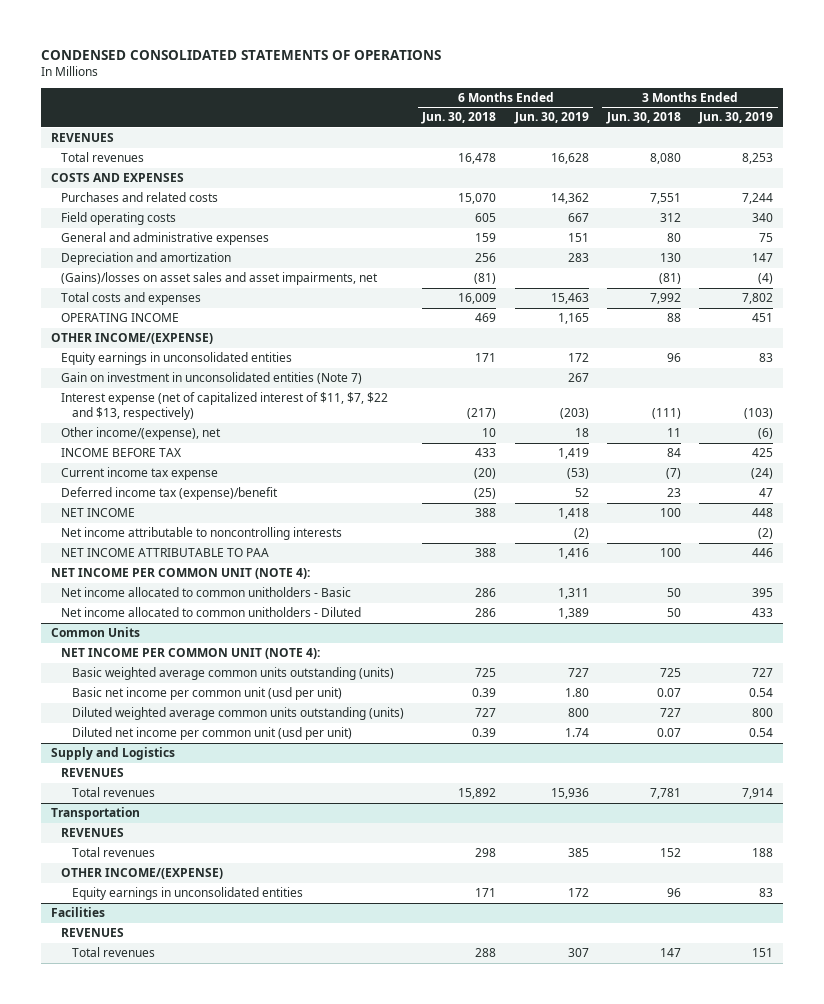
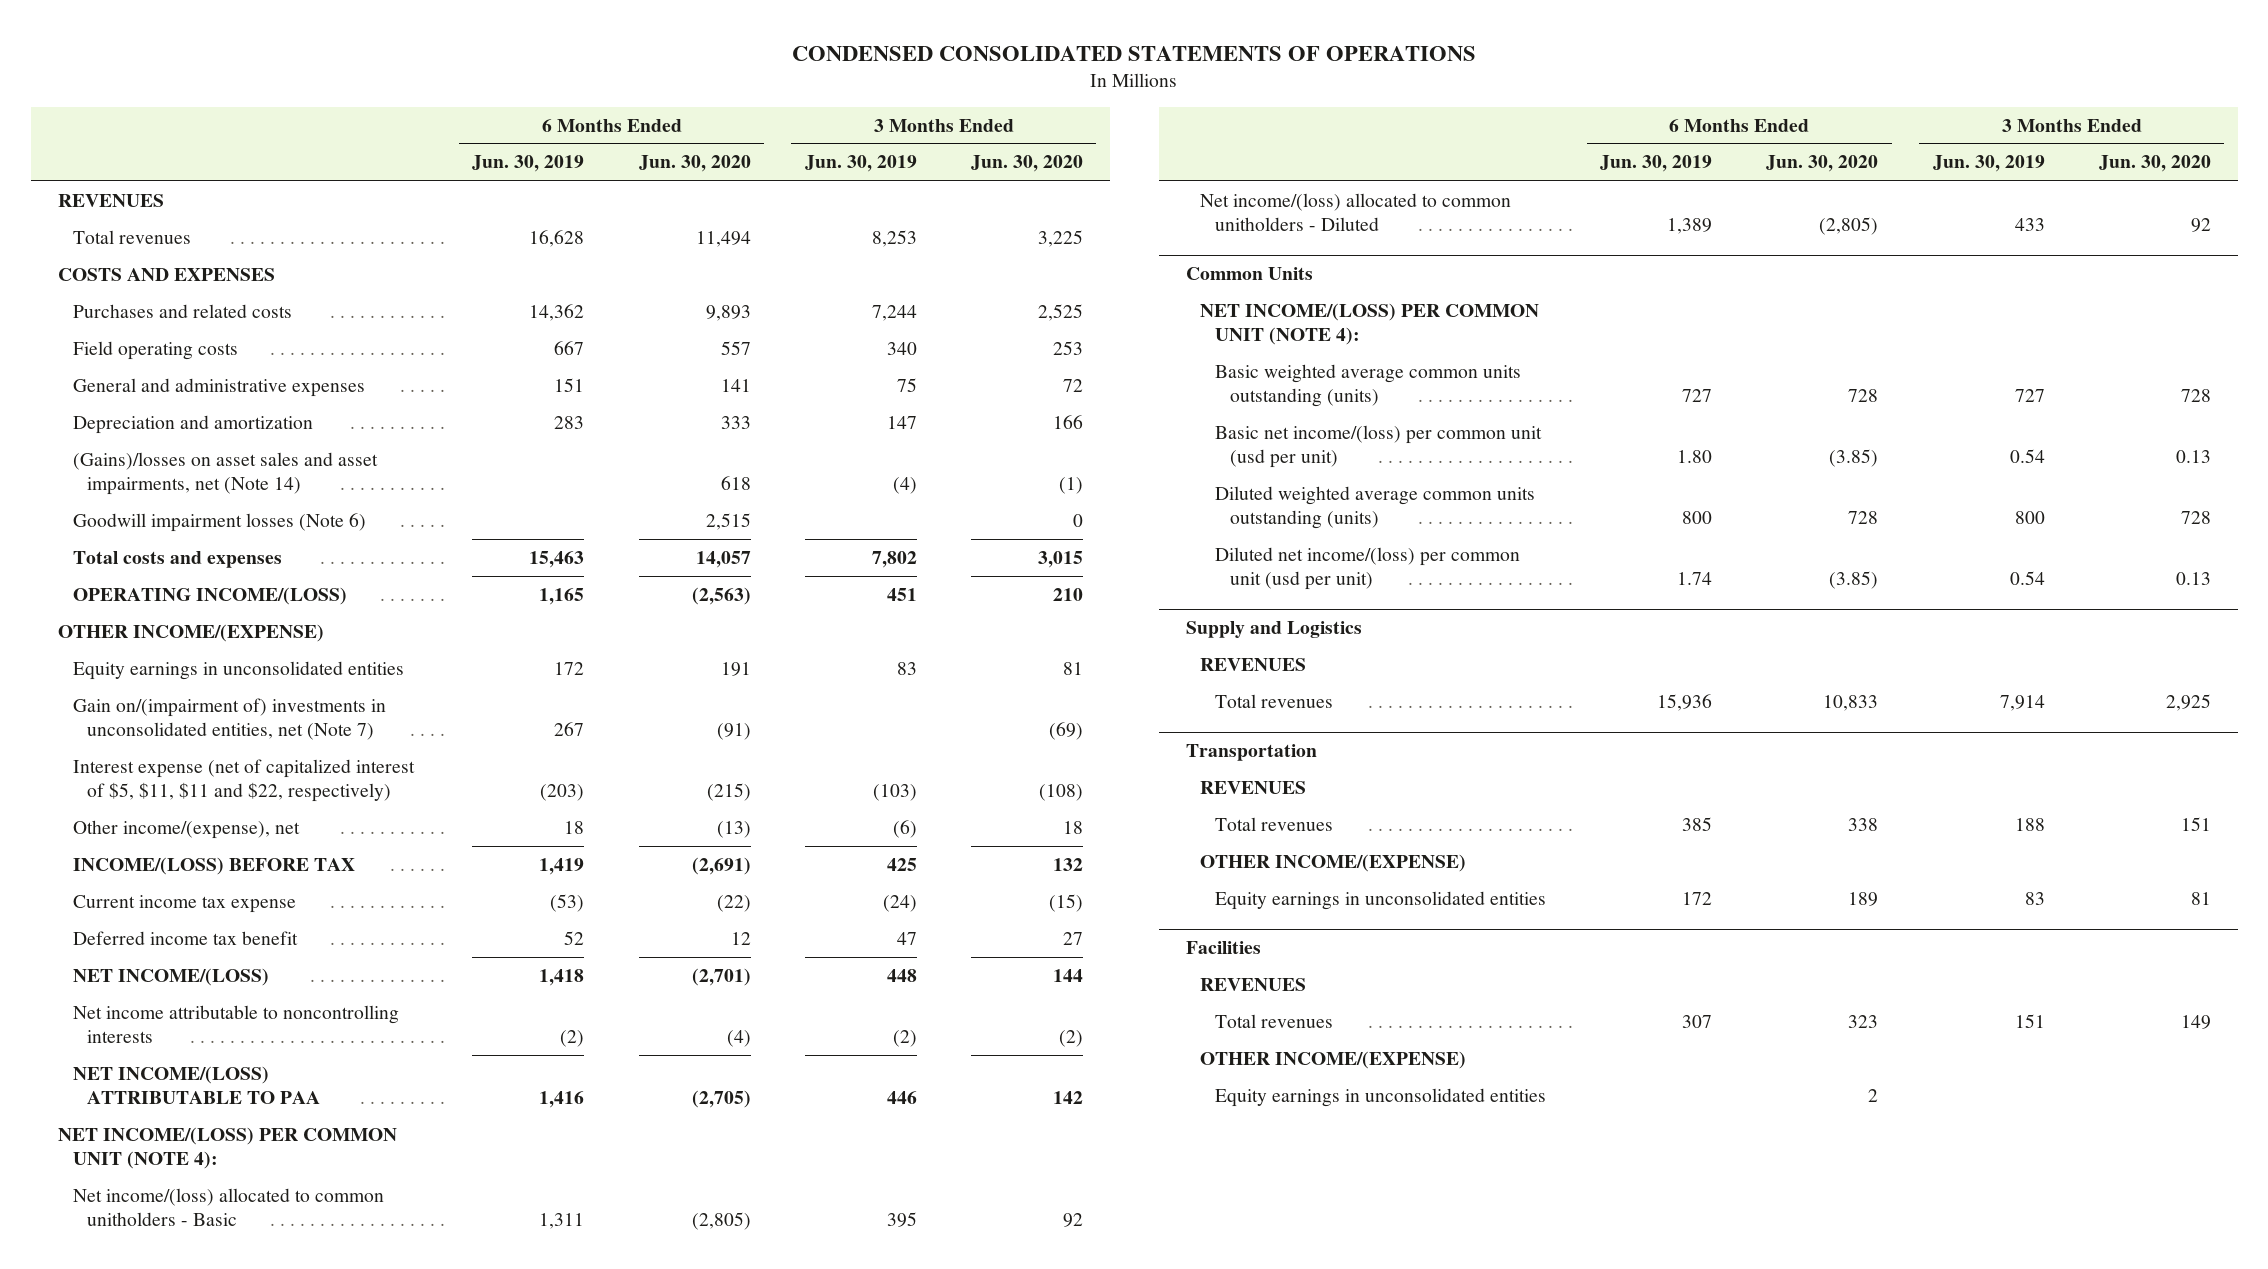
- | 6 Months Ended Jun. 30, 2018 | 6 Months Ended Jun. 30, 2019 | 3 Months Ended Jun. 30, 2018 | 3 Months Ended Jun. 30, 2019
+ | 6 Months Ended Jun. 30, 2019 | 6 Months Ended Jun. 30, 2020 | 3 Months Ended Jun. 30, 2019 | 3 Months Ended Jun. 30, 2020
- (Gains)/losses on asset sales and asset impairments, net | (81) | | (81) | (4)
+ (Gains)/losses on asset sales and asset impairments, net (Note 14) | | 618 | (4) | (1)
+ Goodwill impairment losses (Note 6) | | 2,515 | | 0
- OPERATING INCOME | 469 | 1,165 | 88 | 451
+ OPERATING INCOME/(LOSS) | 1,165 | (2,563) | 451 | 210
- Gain on investment in unconsolidated entities (Note 7) | | 267 | |
- Interest expense (net of capitalized interest of $11, $7, $22 and $13, respectively) | (217) | (203) | (111) | (103)
+ Gain on/(impairment of) investments in unconsolidated entities, net (Note 7) | 267 | (91) | | (69)
+ Interest expense (net of capitalized interest of $5, $11, $11 and $22, respectively) | (203) | (215) | (103) | (108)
- INCOME BEFORE TAX | 433 | 1,419 | 84 | 425
+ INCOME/(LOSS) BEFORE TAX | 1,419 | (2,691) | 425 | 132
- Deferred income tax (expense)/benefit | (25) | 52 | 23 | 47
- NET INCOME | 388 | 1,418 | 100 | 448
+ Deferred income tax benefit | 52 | 12 | 47 | 27
+ NET INCOME/(LOSS) | 1,418 | (2,701) | 448 | 144
- NET INCOME ATTRIBUTABLE TO PAA | 388 | 1,416 | 100 | 446
- NET INCOME PER COMMON UNIT (NOTE 4):
- Net income allocated to common unitholders - Basic | 286 | 1,311 | 50 | 395
- Net income allocated to common unitholders - Diluted | 286 | 1,389 | 50 | 433
+ NET INCOME/(LOSS) ATTRIBUTABLE TO PAA | 1,416 | (2,705) | 446 | 142
+ NET INCOME/(LOSS) PER COMMON UNIT (NOTE 4):
+ Net income/(loss) allocated to common unitholders - Basic | 1,311 | (2,805) | 395 | 92
+ Net income/(loss) allocated to common unitholders - Diluted | 1,389 | (2,805) | 433 | 92
@ Common Units
- NET INCOME PER COMMON UNIT (NOTE 4):
+ NET INCOME/(LOSS) PER COMMON UNIT (NOTE 4):
- Basic net income per common unit (usd per unit) | 0.39 | 1.80 | 0.07 | 0.54
+ Basic net income/(loss) per common unit (usd per unit) | 1.80 | (3.85) | 0.54 | 0.13
- Diluted net income per common unit (usd per unit) | 0.39 | 1.74 | 0.07 | 0.54
+ Diluted net income/(loss) per common unit (usd per unit) | 1.74 | (3.85) | 0.54 | 0.13
@ Facilities
+ OTHER INCOME/(EXPENSE)
+ Equity earnings in unconsolidated entities | | 2 | |

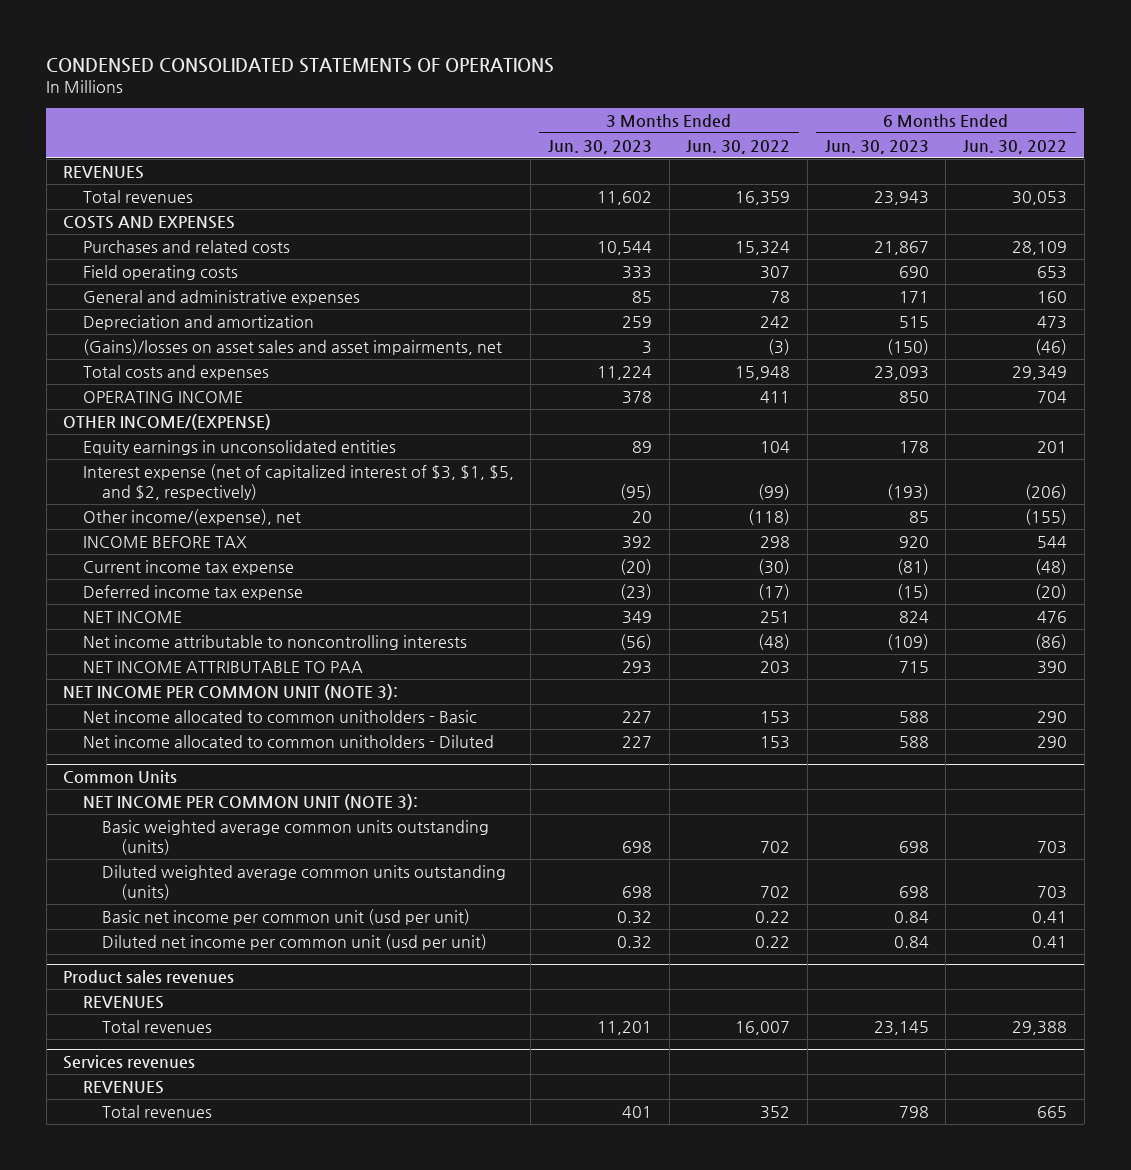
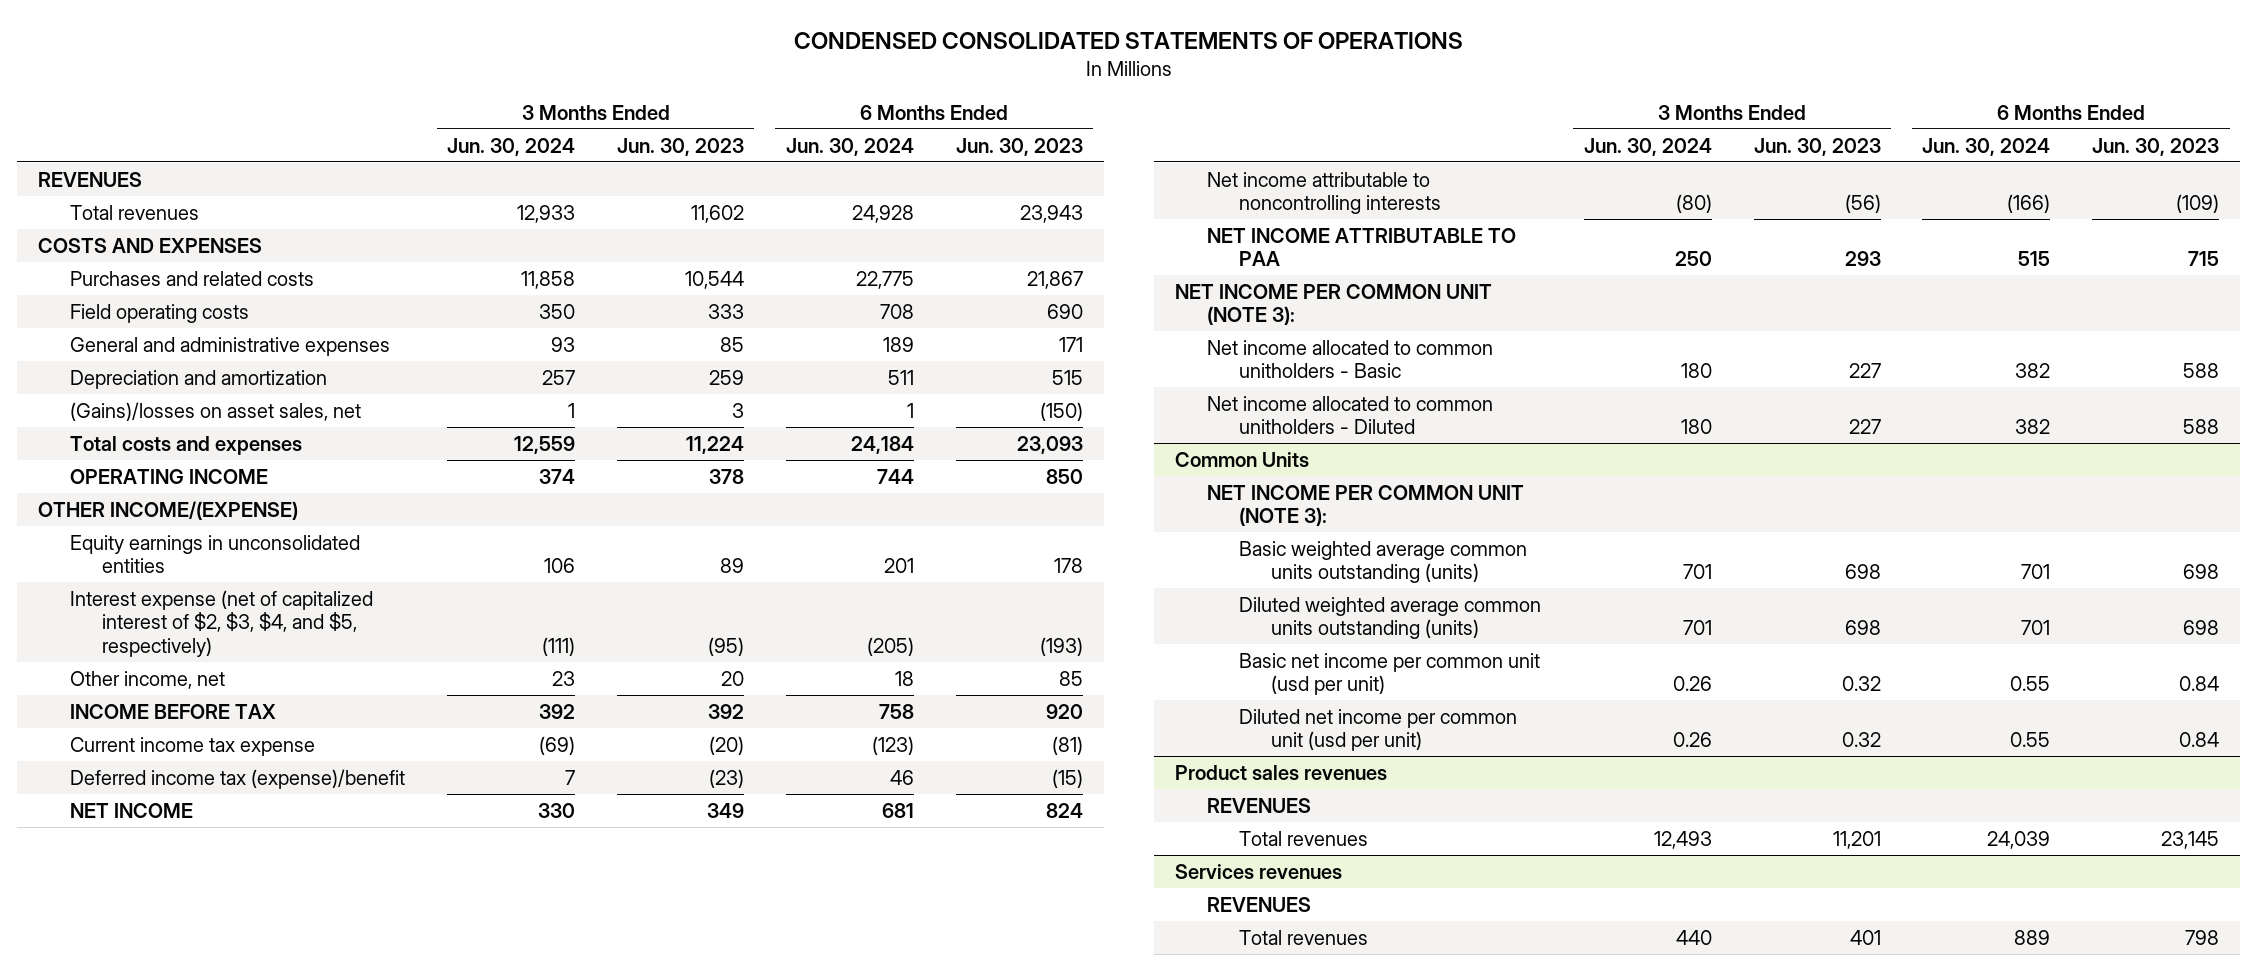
- | 3 Months Ended Jun. 30, 2023 | 3 Months Ended Jun. 30, 2022 | 6 Months Ended Jun. 30, 2023 | 6 Months Ended Jun. 30, 2022
+ | 3 Months Ended Jun. 30, 2024 | 3 Months Ended Jun. 30, 2023 | 6 Months Ended Jun. 30, 2024 | 6 Months Ended Jun. 30, 2023
- (Gains)/losses on asset sales and asset impairments, net | 3 | (3) | (150) | (46)
+ (Gains)/losses on asset sales, net | 1 | 3 | 1 | (150)
- Interest expense (net of capitalized interest of $3, $1, $5, and $2, respectively) | (95) | (99) | (193) | (206)
- Other income/(expense), net | 20 | (118) | 85 | (155)
+ Interest expense (net of capitalized interest of $2, $3, $4, and $5, respectively) | (111) | (95) | (205) | (193)
+ Other income, net | 23 | 20 | 18 | 85
- Deferred income tax expense | (23) | (17) | (15) | (20)
+ Deferred income tax (expense)/benefit | 7 | (23) | 46 | (15)

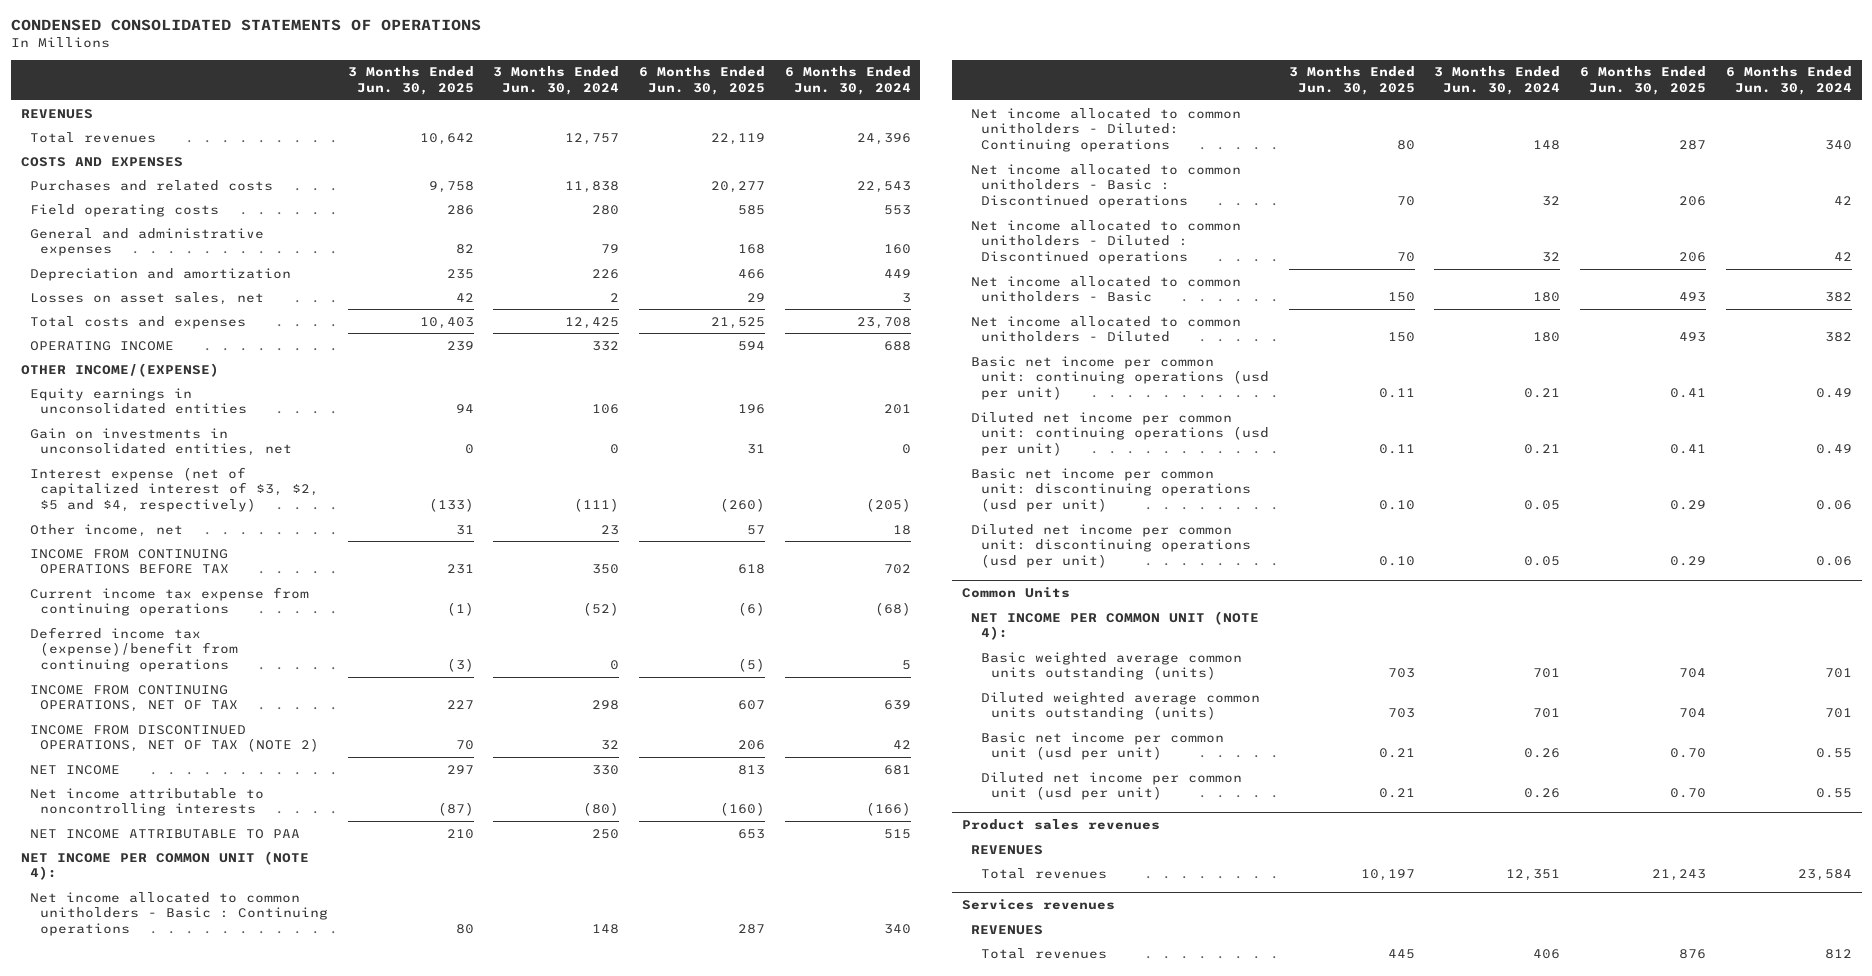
- | 3 Months Ended Jun. 30, 2024 | 3 Months Ended Jun. 30, 2023 | 6 Months Ended Jun. 30, 2024 | 6 Months Ended Jun. 30, 2023
+ | 3 Months Ended Jun. 30, 2025 | 3 Months Ended Jun. 30, 2024 | 6 Months Ended Jun. 30, 2025 | 6 Months Ended Jun. 30, 2024
- Total revenues | 12,933 | 11,602 | 24,928 | 23,943
+ Total revenues | 10,642 | 12,757 | 22,119 | 24,396
- Purchases and related costs | 11,858 | 10,544 | 22,775 | 21,867
- Field operating costs | 350 | 333 | 708 | 690
- General and administrative expenses | 93 | 85 | 189 | 171
- Depreciation and amortization | 257 | 259 | 511 | 515
- (Gains)/losses on asset sales, net | 1 | 3 | 1 | (150)
- Total costs and expenses | 12,559 | 11,224 | 24,184 | 23,093
- OPERATING INCOME | 374 | 378 | 744 | 850
+ Purchases and related costs | 9,758 | 11,838 | 20,277 | 22,543
+ Field operating costs | 286 | 280 | 585 | 553
+ General and administrative expenses | 82 | 79 | 168 | 160
+ Depreciation and amortization | 235 | 226 | 466 | 449
+ Losses on asset sales, net | 42 | 2 | 29 | 3
+ Total costs and expenses | 10,403 | 12,425 | 21,525 | 23,708
+ OPERATING INCOME | 239 | 332 | 594 | 688
- Interest expense (net of capitalized interest of $2, $3, $4, and $5, respectively) | (111) | (95) | (205) | (193)
+ Gain on investments in unconsolidated entities, net | 0 | 0 | 31 | 0
+ Interest expense (net of capitalized interest of $3, $2, $5 and $4, respectively) | (133) | (111) | (260) | (205)
- INCOME BEFORE TAX | 392 | 392 | 758 | 920
- Current income tax expense | (69) | (20) | (123) | (81)
- Deferred income tax (expense)/benefit | 7 | (23) | 46 | (15)
+ INCOME FROM CONTINUING OPERATIONS BEFORE TAX | 231 | 350 | 618 | 702
+ Current income tax expense from continuing operations | (1) | (52) | (6) | (68)
+ Deferred income tax (expense)/benefit from continuing operations | (3) | 0 | (5) | 5
+ INCOME FROM CONTINUING OPERATIONS, NET OF TAX | 227 | 298 | 607 | 639
+ INCOME FROM DISCONTINUED OPERATIONS, NET OF TAX (NOTE 2) | 70 | 32 | 206 | 42
- NET INCOME PER COMMON UNIT (NOTE 3):
+ NET INCOME PER COMMON UNIT (NOTE 4):
+ Net income allocated to common unitholders - Basic : Continuing operations | 80 | 148 | 287 | 340
+ Net income allocated to common unitholders - Diluted: Continuing operations | 80 | 148 | 287 | 340
+ Net income allocated to common unitholders - Basic : Discontinued operations | 70 | 32 | 206 | 42
+ Net income allocated to common unitholders - Diluted : Discontinued operations | 70 | 32 | 206 | 42
+ Basic net income per common unit: continuing operations (usd per unit) | 0.11 | 0.21 | 0.41 | 0.49
+ Diluted net income per common unit: continuing operations (usd per unit) | 0.11 | 0.21 | 0.41 | 0.49
+ Basic net income per common unit: discontinuing operations (usd per unit) | 0.10 | 0.05 | 0.29 | 0.06
+ Diluted net income per common unit: discontinuing operations (usd per unit) | 0.10 | 0.05 | 0.29 | 0.06
@ Common Units
- NET INCOME PER COMMON UNIT (NOTE 3):
+ NET INCOME PER COMMON UNIT (NOTE 4):
@ Product sales revenues
- Total revenues | 12,493 | 11,201 | 24,039 | 23,145
+ Total revenues | 10,197 | 12,351 | 21,243 | 23,584
@ Services revenues
- Total revenues | 440 | 401 | 889 | 798
+ Total revenues | 445 | 406 | 876 | 812

